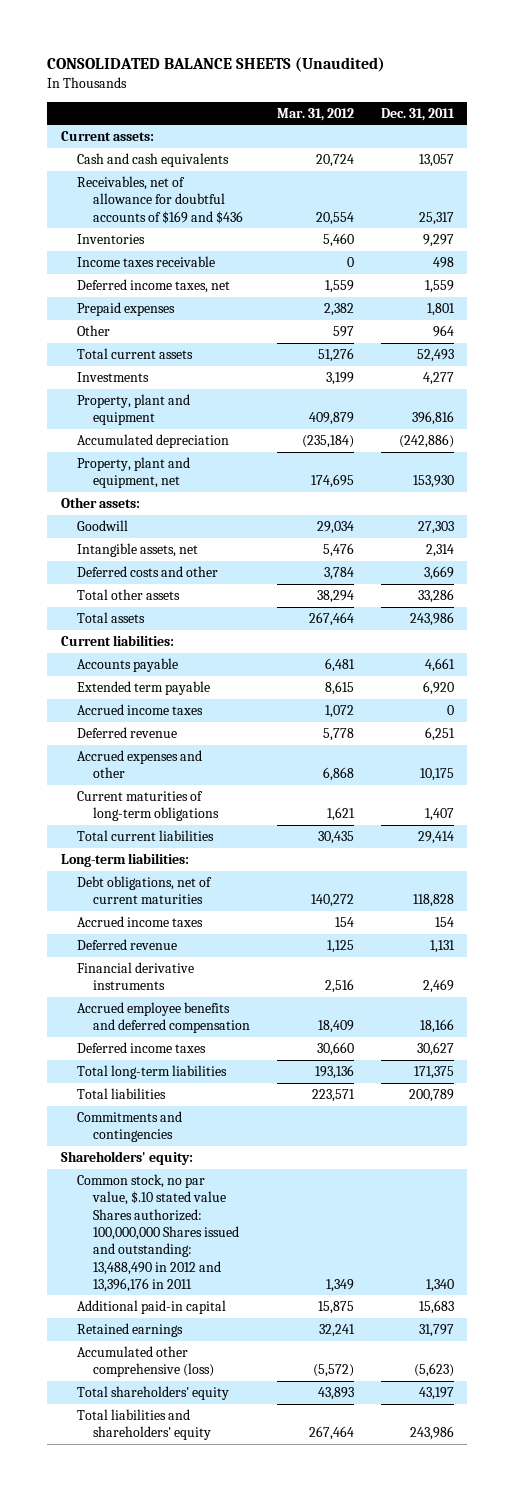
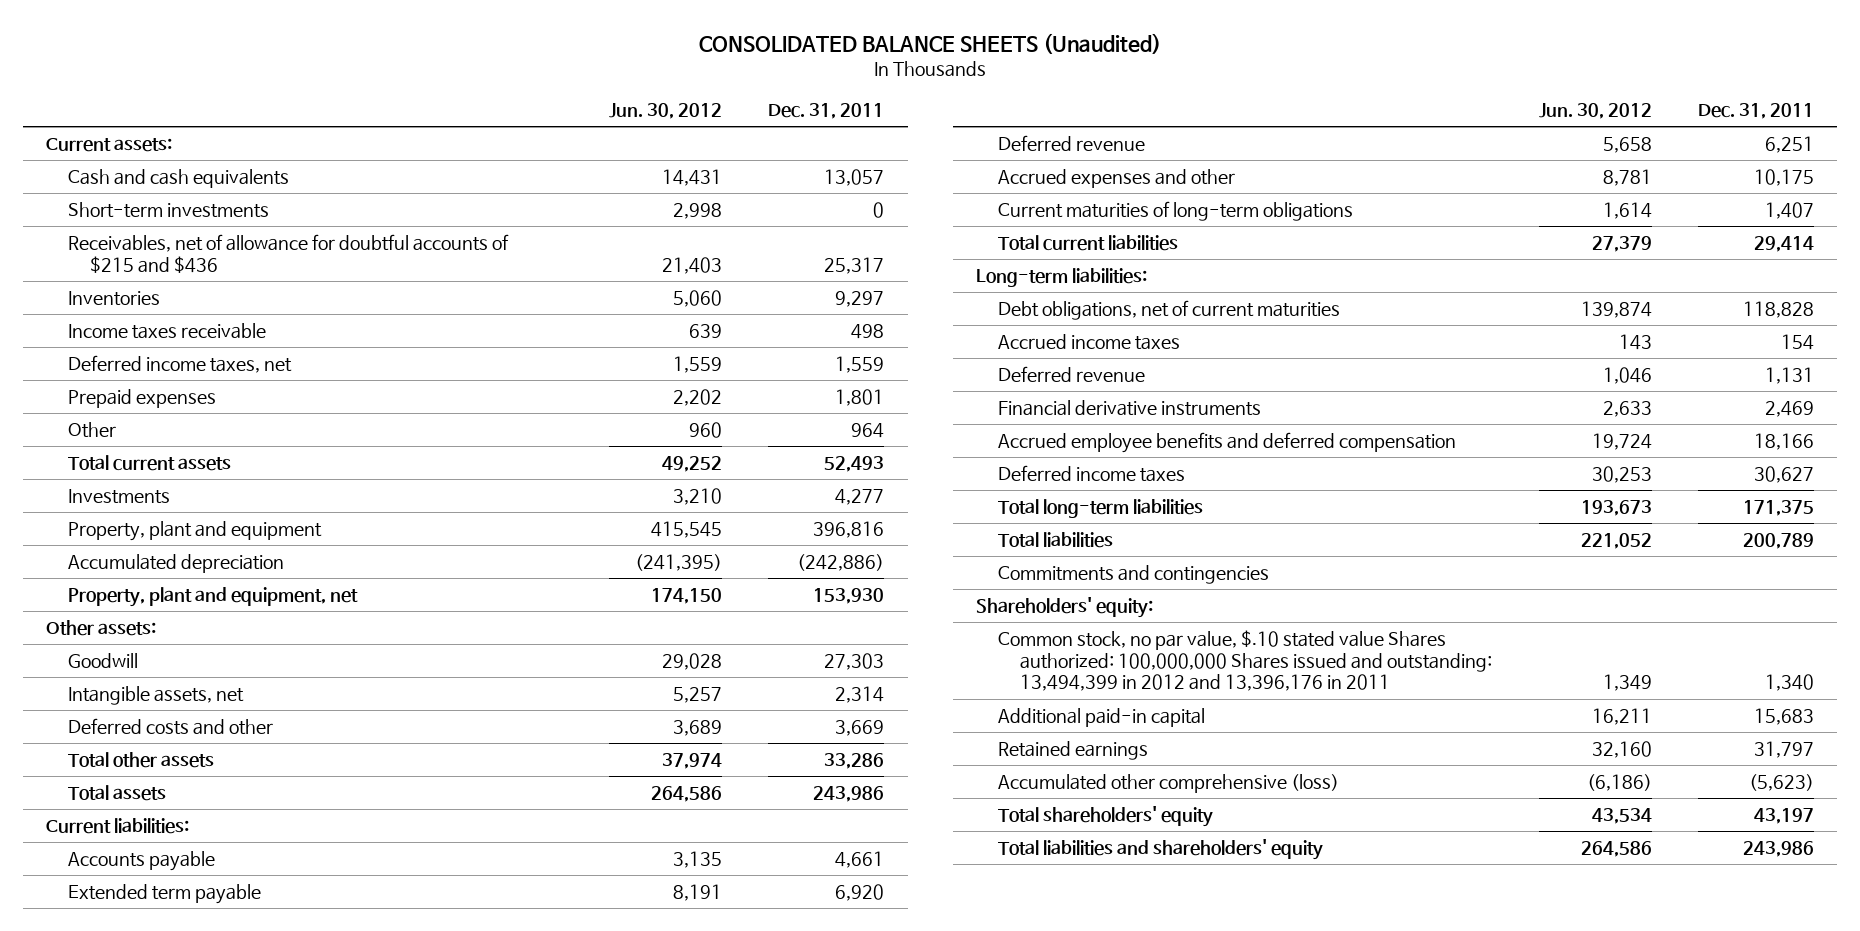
- | Mar. 31, 2012 | Dec. 31, 2011
+ | Jun. 30, 2012 | Dec. 31, 2011
- Receivables, net of allowance for doubtful accounts of $169 and $436 | 20,554 | 25,317
+ Short-term investments | 2,998 | 0
+ Receivables, net of allowance for doubtful accounts of $215 and $436 | 21,403 | 25,317
- Accrued income taxes | 1,072 | 0
- Common stock, no par value, $.10 stated value Shares authorized: 100,000,000 Shares issued and outstanding: 13,488,490 in 2012 and 13,396,176 in 2011 | 1,349 | 1,340
+ Common stock, no par value, $.10 stated value Shares authorized: 100,000,000 Shares issued and outstanding: 13,494,399 in 2012 and 13,396,176 in 2011 | 1,349 | 1,340

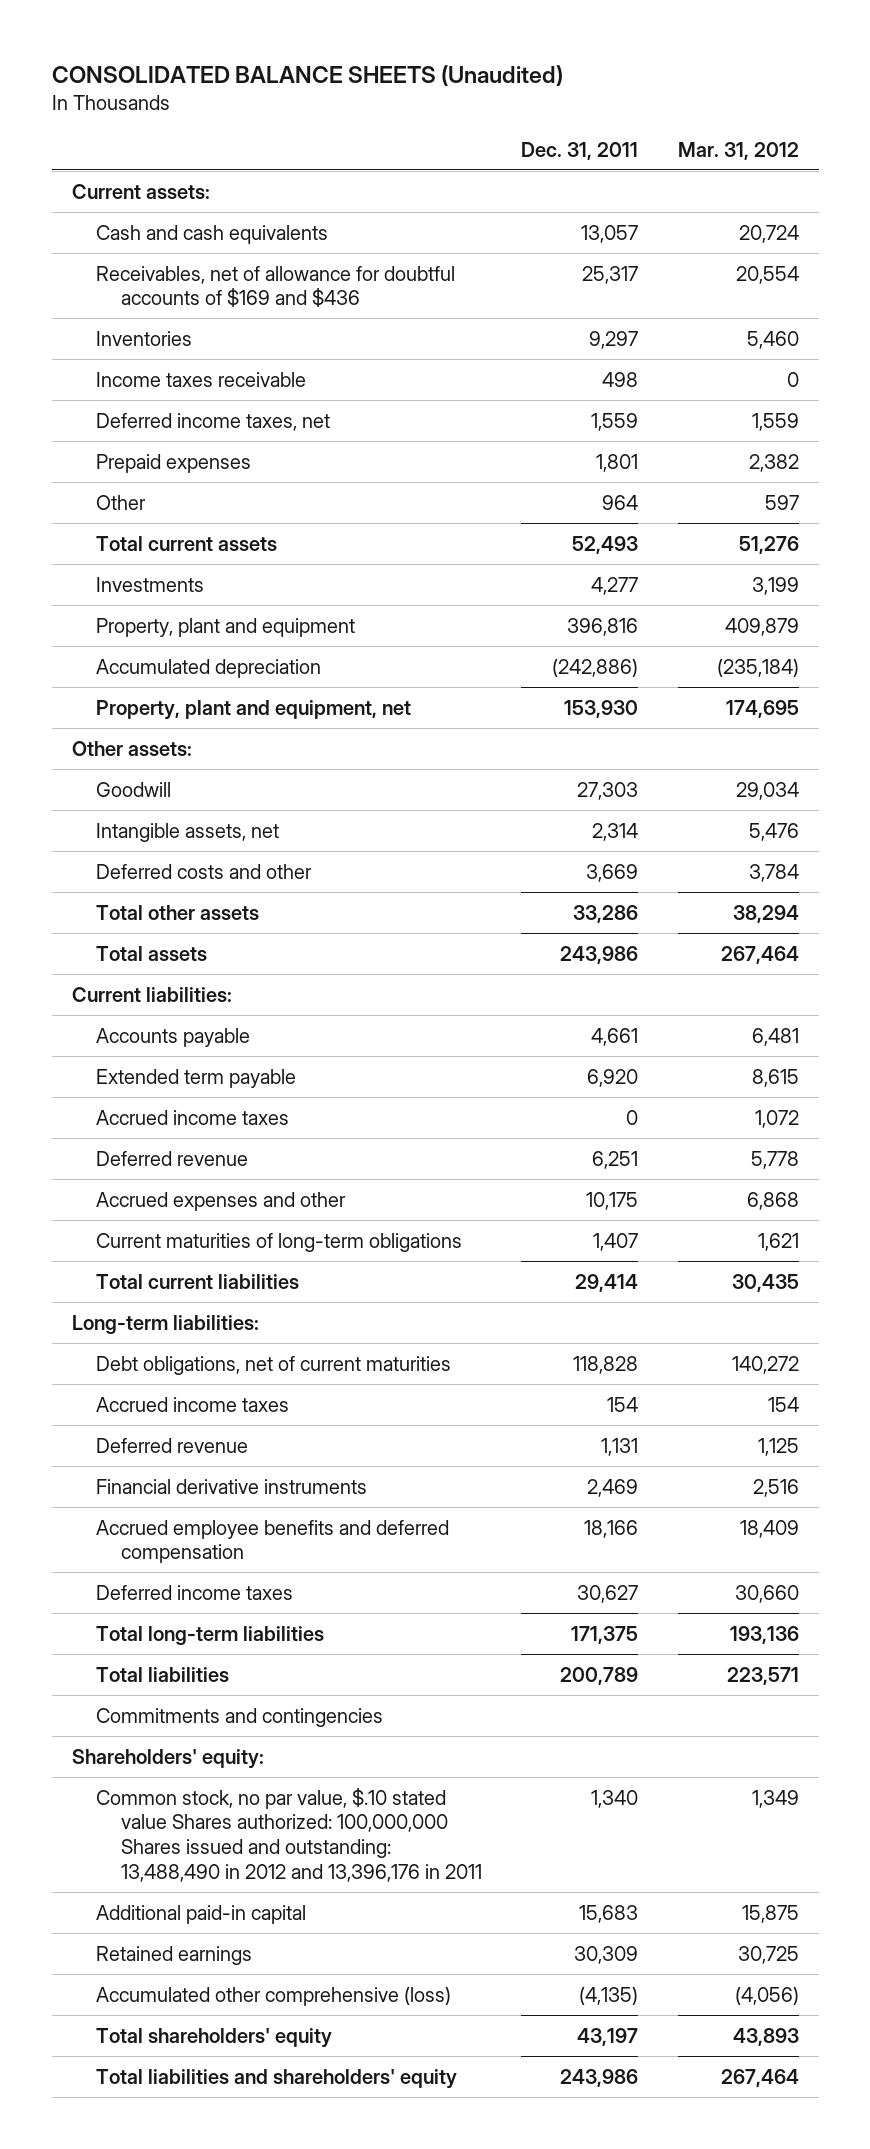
- | Jun. 30, 2012 | Dec. 31, 2011
+ | Dec. 31, 2011 | Mar. 31, 2012
- Short-term investments | 2,998 | 0
- Receivables, net of allowance for doubtful accounts of $215 and $436 | 21,403 | 25,317
+ Receivables, net of allowance for doubtful accounts of $169 and $436 | 25,317 | 20,554
+ Accrued income taxes | 0 | 1,072
- Common stock, no par value, $.10 stated value Shares authorized: 100,000,000 Shares issued and outstanding: 13,494,399 in 2012 and 13,396,176 in 2011 | 1,349 | 1,340
+ Common stock, no par value, $.10 stated value Shares authorized: 100,000,000 Shares issued and outstanding: 13,488,490 in 2012 and 13,396,176 in 2011 | 1,340 | 1,349
- Retained earnings | 32,160 | 31,797
- Accumulated other comprehensive (loss) | (6,186) | (5,623)
+ Retained earnings | 30,309 | 30,725
+ Accumulated other comprehensive (loss) | (4,135) | (4,056)

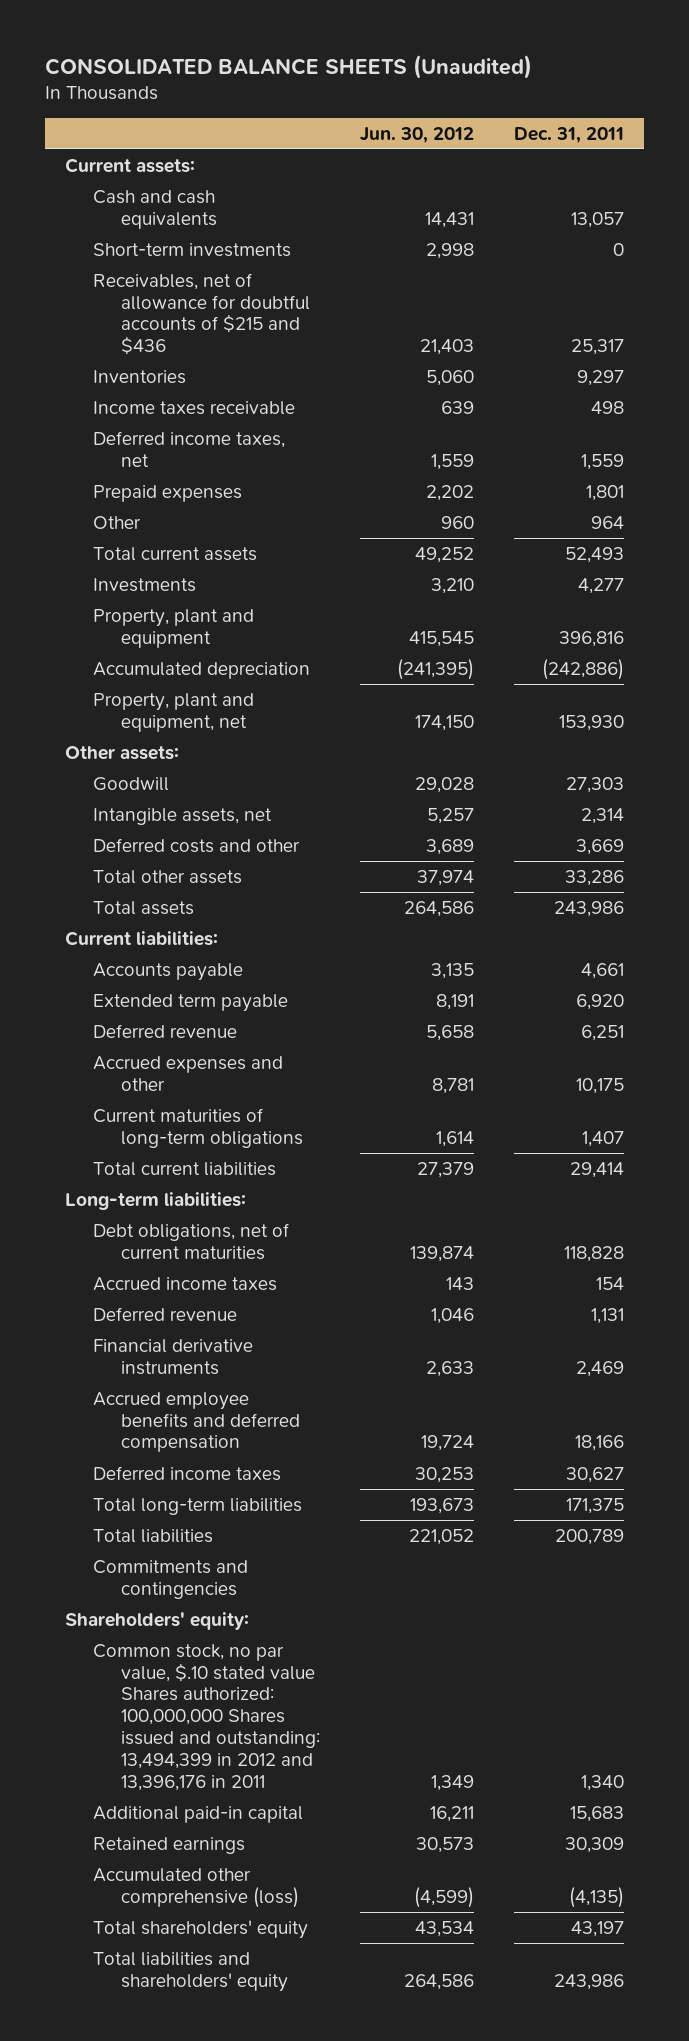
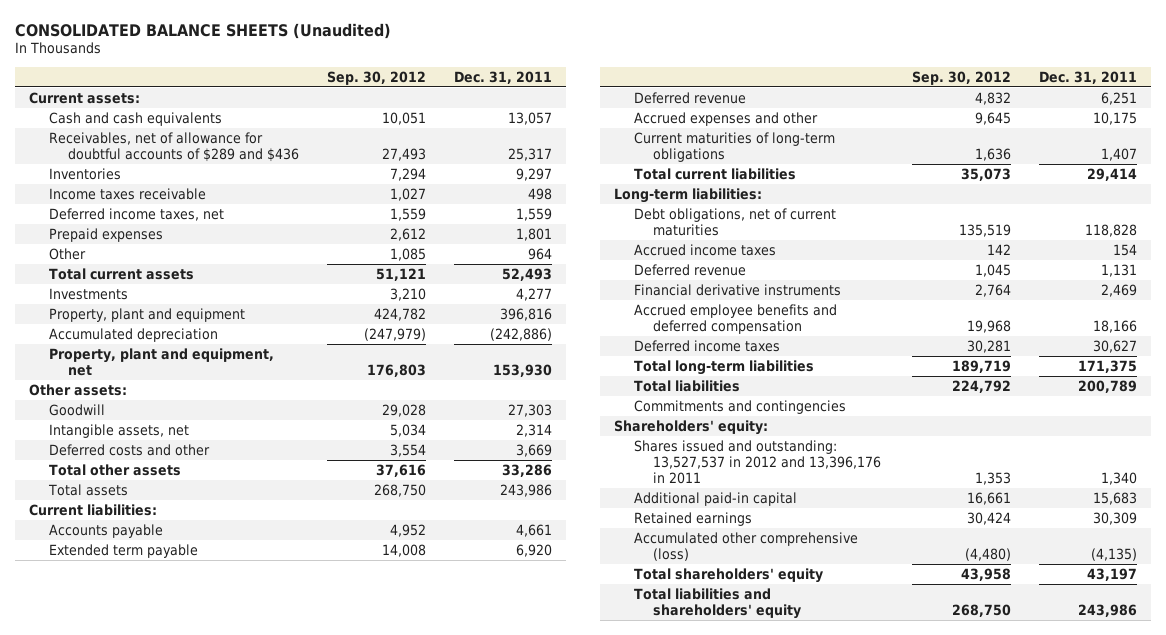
- | Jun. 30, 2012 | Dec. 31, 2011
+ | Sep. 30, 2012 | Dec. 31, 2011
- Short-term investments | 2,998 | 0
- Receivables, net of allowance for doubtful accounts of $215 and $436 | 21,403 | 25,317
+ Receivables, net of allowance for doubtful accounts of $289 and $436 | 27,493 | 25,317
- Common stock, no par value, $.10 stated value Shares authorized: 100,000,000 Shares issued and outstanding: 13,494,399 in 2012 and 13,396,176 in 2011 | 1,349 | 1,340
+ Shares issued and outstanding: 13,527,537 in 2012 and 13,396,176 in 2011 | 1,353 | 1,340

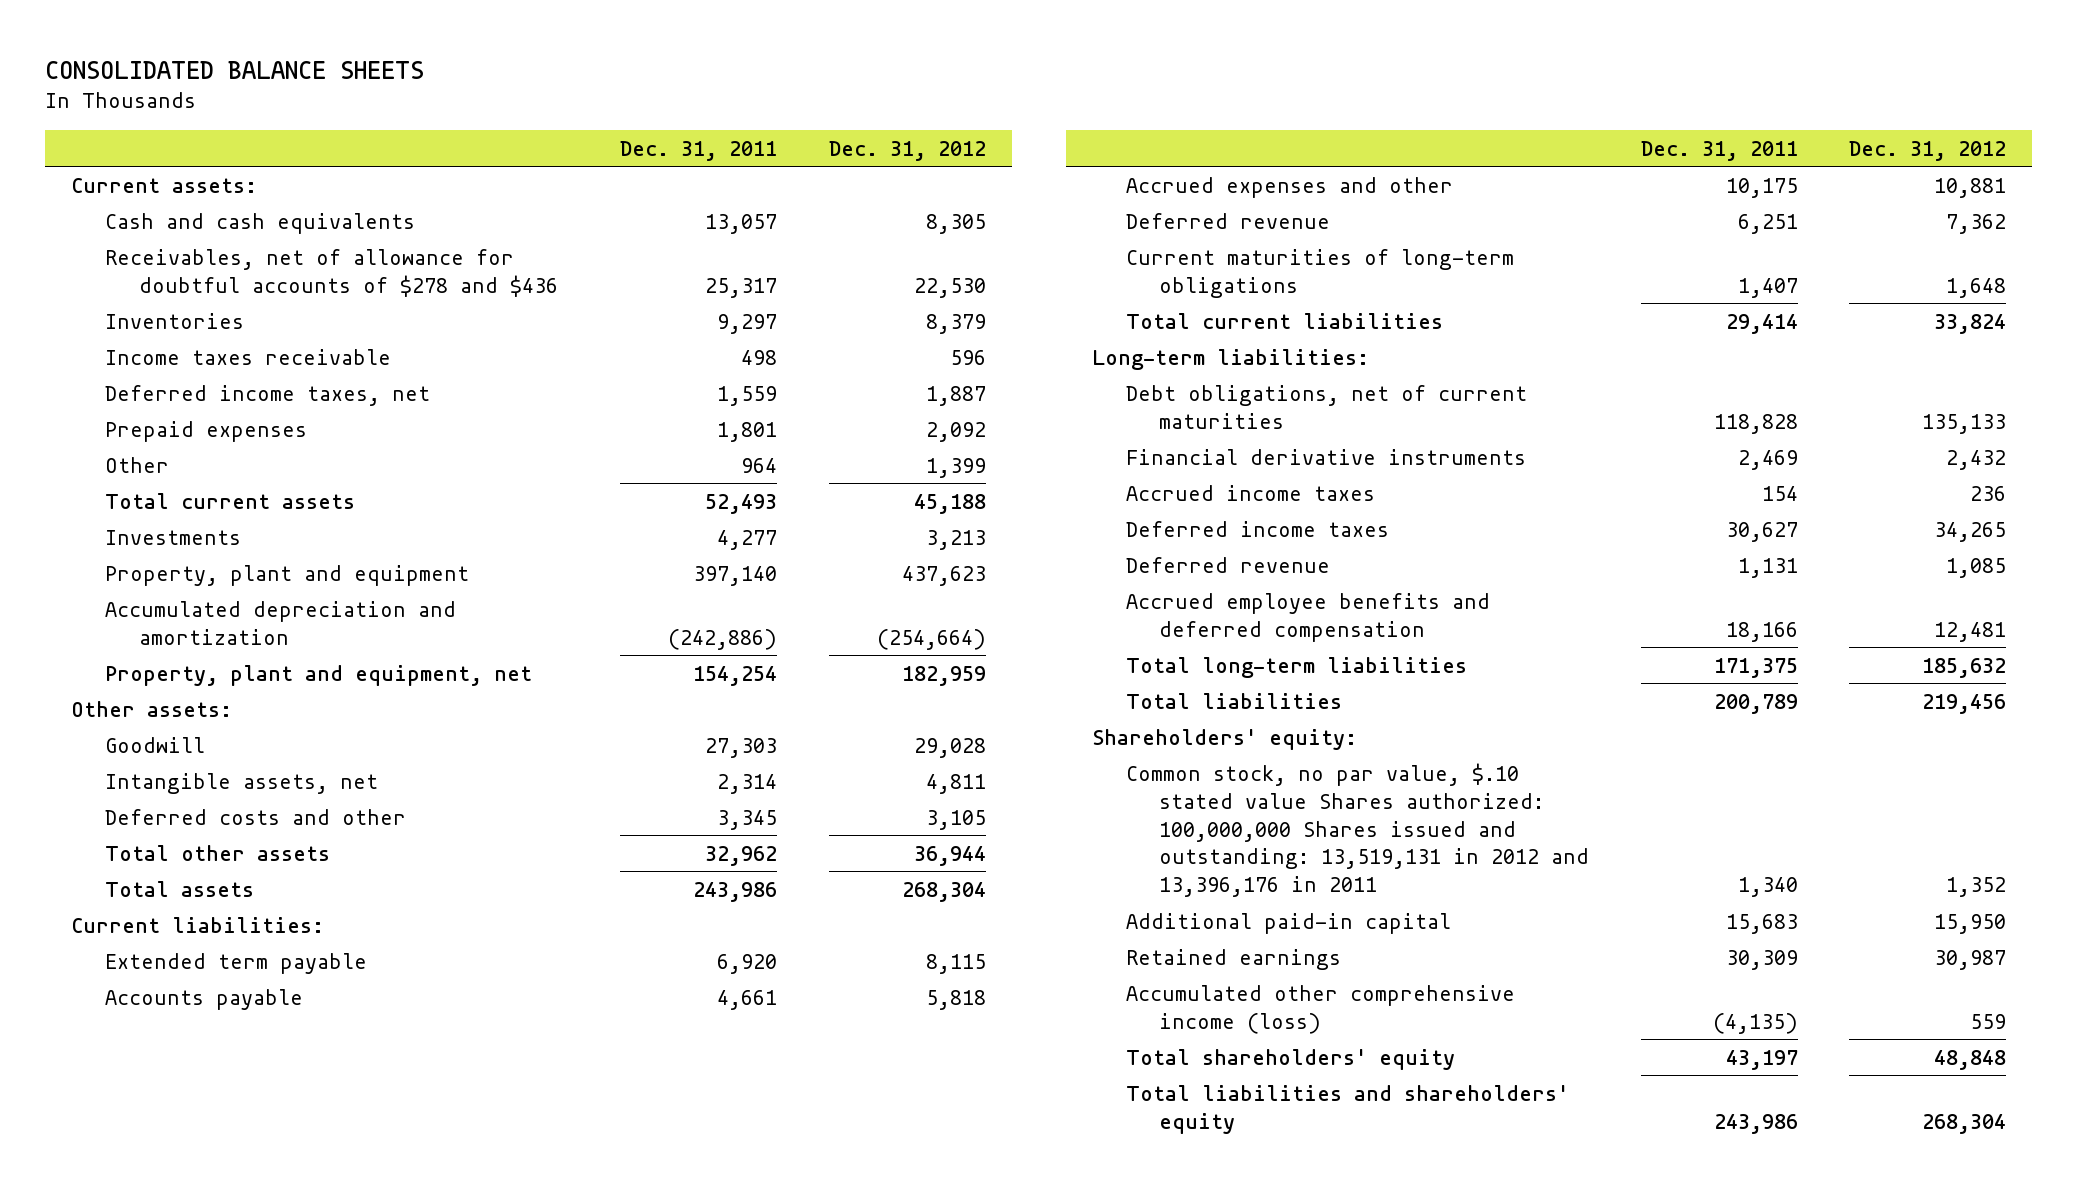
- CONSOLIDATED BALANCE SHEETS (Unaudited)
+ CONSOLIDATED BALANCE SHEETS
- | Sep. 30, 2012 | Dec. 31, 2011
+ | Dec. 31, 2011 | Dec. 31, 2012
- Receivables, net of allowance for doubtful accounts of $289 and $436 | 27,493 | 25,317
+ Receivables, net of allowance for doubtful accounts of $278 and $436 | 25,317 | 22,530
- Property, plant and equipment | 424,782 | 396,816
- Accumulated depreciation | (247,979) | (242,886)
- Property, plant and equipment, net | 176,803 | 153,930
+ Property, plant and equipment | 397,140 | 437,623
+ Accumulated depreciation and amortization | (242,886) | (254,664)
+ Property, plant and equipment, net | 154,254 | 182,959
- Deferred costs and other | 3,554 | 3,669
- Total other assets | 37,616 | 33,286
+ Deferred costs and other | 3,345 | 3,105
+ Total other assets | 32,962 | 36,944
moved down: Accounts payable | 4,661 | 5,818
moved down: Deferred revenue | 6,251 | 7,362
moved up: Financial derivative instruments | 2,469 | 2,432
moved up: Deferred income taxes | 30,627 | 34,265
- Commitments and contingencies
- Shares issued and outstanding: 13,527,537 in 2012 and 13,396,176 in 2011 | 1,353 | 1,340
+ Common stock, no par value, $.10 stated value Shares authorized: 100,000,000 Shares issued and outstanding: 13,519,131 in 2012 and 13,396,176 in 2011 | 1,340 | 1,352
- Accumulated other comprehensive (loss) | (4,480) | (4,135)
+ Accumulated other comprehensive income (loss) | (4,135) | 559

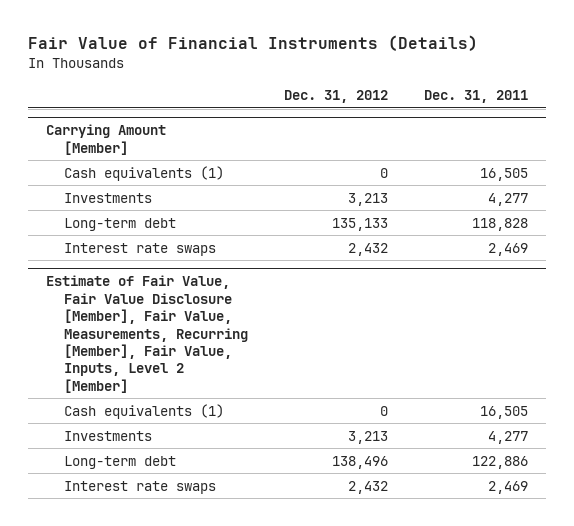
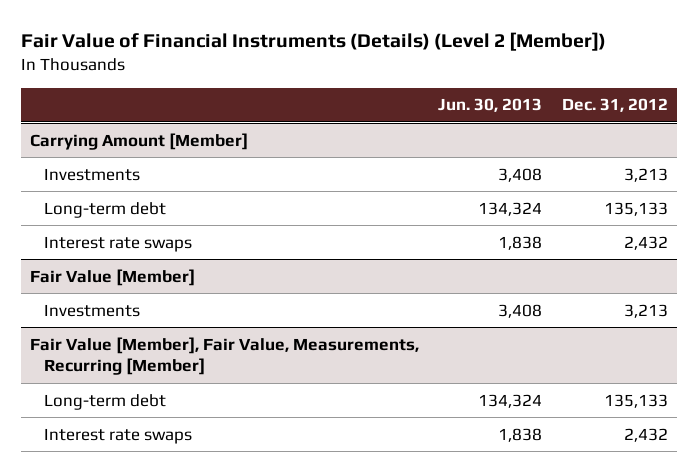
- Fair Value of Financial Instruments (Details)
+ Fair Value of Financial Instruments (Details) (Level 2 [Member])
- | Dec. 31, 2012 | Dec. 31, 2011
+ | Jun. 30, 2013 | Dec. 31, 2012
@ Carrying Amount [Member]
- Cash equivalents (1) | 0 | 16,505
- Estimate of Fair Value, Fair Value Disclosure [Member], Fair Value, Measurements, Recurring [Member], Fair Value, Inputs, Level 2 [Member]
- Cash equivalents (1) | 0 | 16,505
+ Fair Value [Member]
- Long-term debt | 138,496 | 122,886
+ Fair Value [Member], Fair Value, Measurements, Recurring [Member]
+ Long-term debt | 134,324 | 135,133

